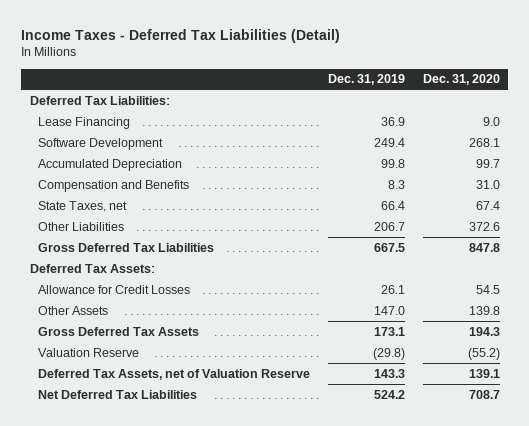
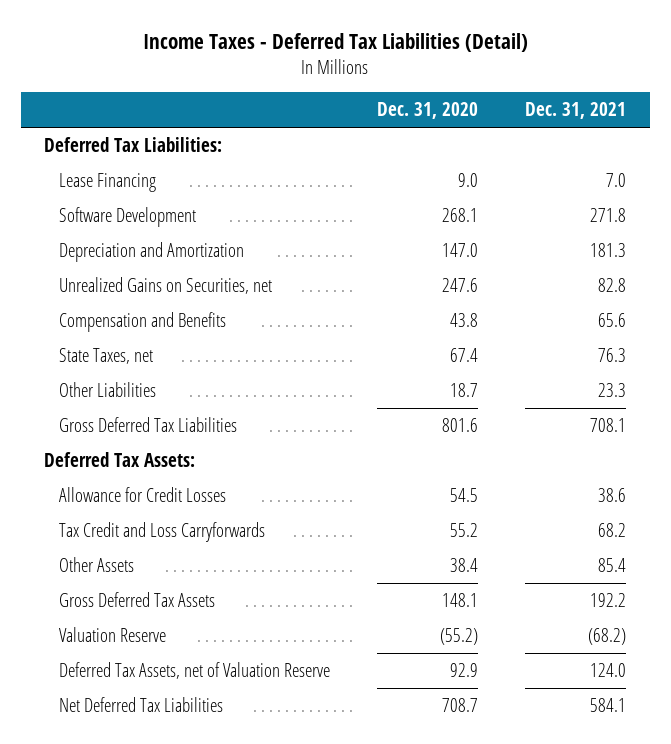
- | Dec. 31, 2019 | Dec. 31, 2020
+ | Dec. 31, 2020 | Dec. 31, 2021
- Accumulated Depreciation | 99.8 | 99.7
- Compensation and Benefits | 8.3 | 31.0
+ Depreciation and Amortization | 147.0 | 181.3
+ Unrealized Gains on Securities, net | 247.6 | 82.8
+ Compensation and Benefits | 43.8 | 65.6
- Other Liabilities | 206.7 | 372.6
- Gross Deferred Tax Liabilities | 667.5 | 847.8
+ Other Liabilities | 18.7 | 23.3
+ Gross Deferred Tax Liabilities | 801.6 | 708.1
- Other Assets | 147.0 | 139.8
- Gross Deferred Tax Assets | 173.1 | 194.3
+ Tax Credit and Loss Carryforwards | 55.2 | 68.2
+ Other Assets | 38.4 | 85.4
+ Gross Deferred Tax Assets | 148.1 | 192.2
- Deferred Tax Assets, net of Valuation Reserve | 143.3 | 139.1
+ Deferred Tax Assets, net of Valuation Reserve | 92.9 | 124.0

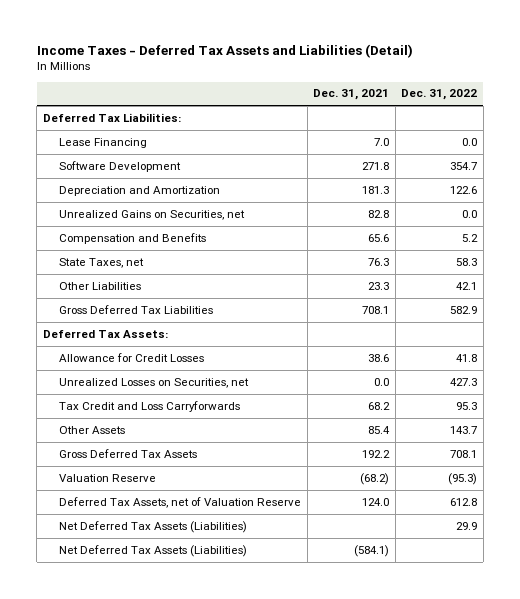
- Income Taxes - Deferred Tax Liabilities (Detail)
+ Income Taxes - Deferred Tax Assets and Liabilities (Detail)
- | Dec. 31, 2020 | Dec. 31, 2021
+ | Dec. 31, 2021 | Dec. 31, 2022
+ Unrealized Losses on Securities, net | 0.0 | 427.3
- Net Deferred Tax Liabilities | 708.7 | 584.1
+ Net Deferred Tax Assets (Liabilities) | | 29.9
+ Net Deferred Tax Assets (Liabilities) | (584.1) |

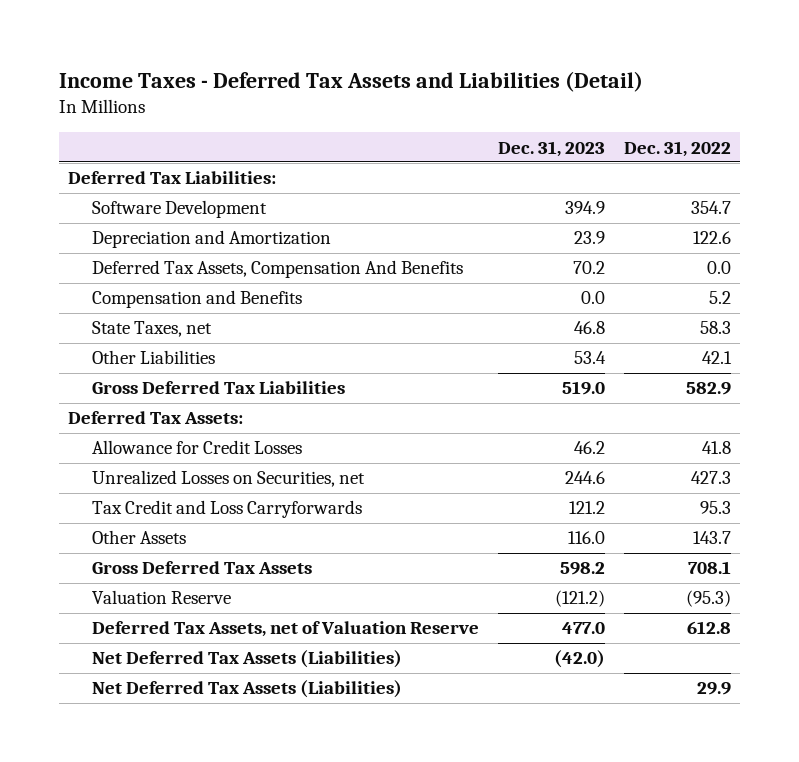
- | Dec. 31, 2021 | Dec. 31, 2022
+ | Dec. 31, 2023 | Dec. 31, 2022
- Lease Financing | 7.0 | 0.0
- Unrealized Gains on Securities, net | 82.8 | 0.0
+ Deferred Tax Assets, Compensation And Benefits | 70.2 | 0.0
moved down: Net Deferred Tax Assets (Liabilities) | | 29.9

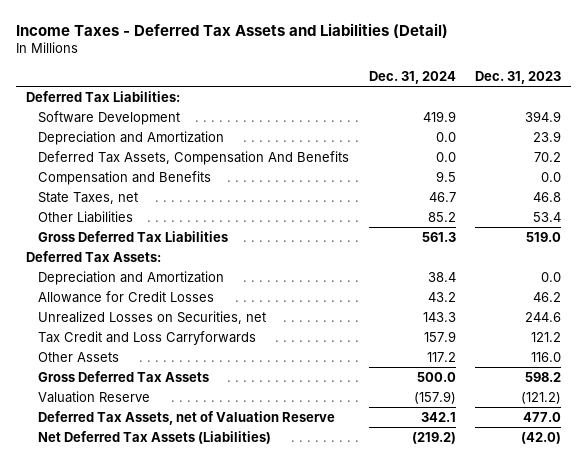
- | Dec. 31, 2023 | Dec. 31, 2022
+ | Dec. 31, 2024 | Dec. 31, 2023
+ Depreciation and Amortization | 38.4 | 0.0
- Net Deferred Tax Assets (Liabilities) | | 29.9

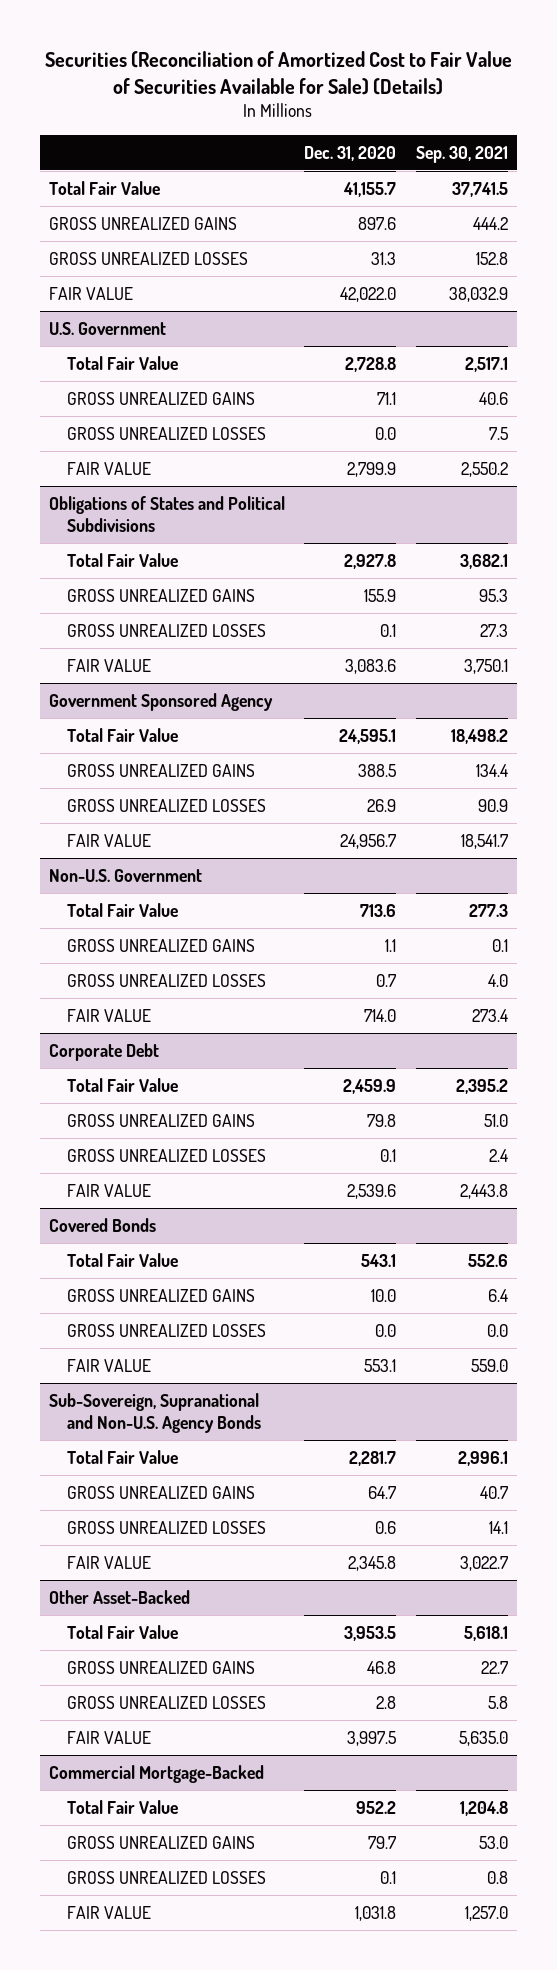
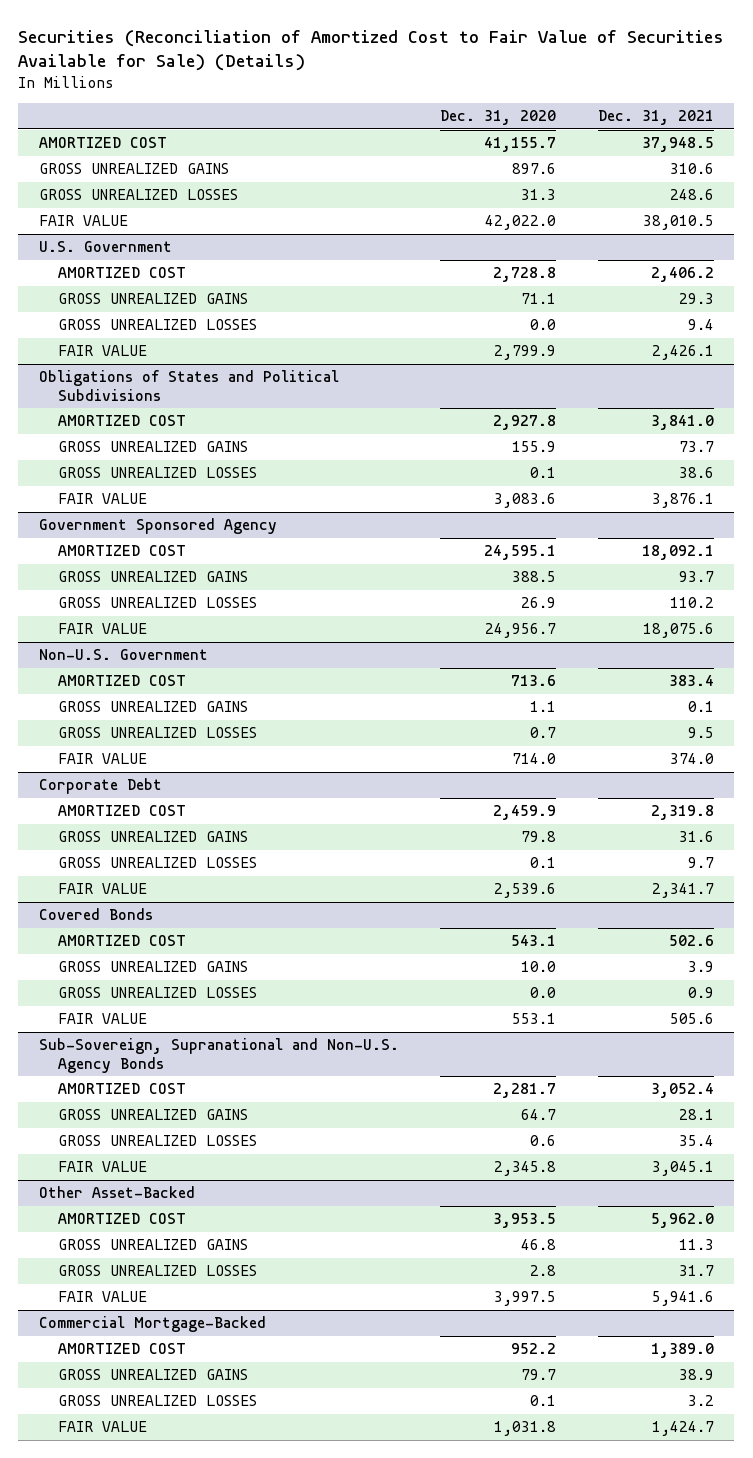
- | Dec. 31, 2020 | Sep. 30, 2021
+ | Dec. 31, 2020 | Dec. 31, 2021
- Total Fair Value | 41,155.7 | 37,741.5
+ AMORTIZED COST | 41,155.7 | 37,948.5
@ U.S. Government
- Total Fair Value | 2,728.8 | 2,517.1
+ AMORTIZED COST | 2,728.8 | 2,406.2
@ Obligations of States and Political Subdivisions
- Total Fair Value | 2,927.8 | 3,682.1
+ AMORTIZED COST | 2,927.8 | 3,841.0
@ Government Sponsored Agency
- Total Fair Value | 24,595.1 | 18,498.2
+ AMORTIZED COST | 24,595.1 | 18,092.1
@ Non-U.S. Government
- Total Fair Value | 713.6 | 277.3
+ AMORTIZED COST | 713.6 | 383.4
@ Corporate Debt
- Total Fair Value | 2,459.9 | 2,395.2
+ AMORTIZED COST | 2,459.9 | 2,319.8
@ Covered Bonds
- Total Fair Value | 543.1 | 552.6
+ AMORTIZED COST | 543.1 | 502.6
@ Sub-Sovereign, Supranational and Non-U.S. Agency Bonds
- Total Fair Value | 2,281.7 | 2,996.1
+ AMORTIZED COST | 2,281.7 | 3,052.4
@ Other Asset-Backed
- Total Fair Value | 3,953.5 | 5,618.1
+ AMORTIZED COST | 3,953.5 | 5,962.0
@ Commercial Mortgage-Backed
- Total Fair Value | 952.2 | 1,204.8
+ AMORTIZED COST | 952.2 | 1,389.0

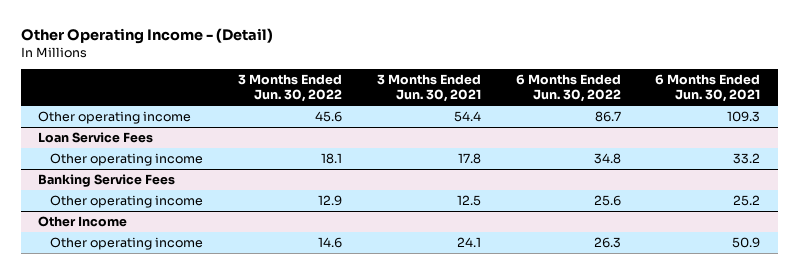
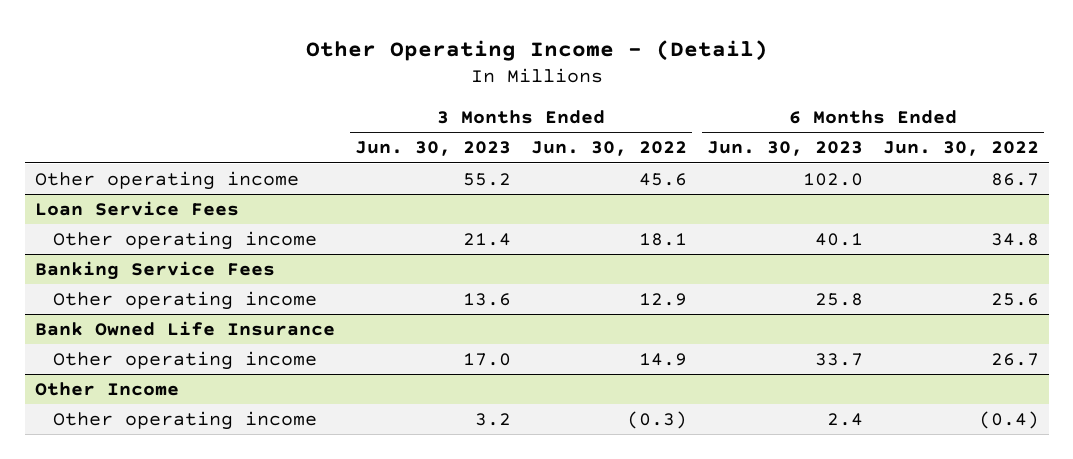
- | 3 Months Ended Jun. 30, 2022 | 3 Months Ended Jun. 30, 2021 | 6 Months Ended Jun. 30, 2022 | 6 Months Ended Jun. 30, 2021
+ | 3 Months Ended Jun. 30, 2023 | 3 Months Ended Jun. 30, 2022 | 6 Months Ended Jun. 30, 2023 | 6 Months Ended Jun. 30, 2022
+ Bank Owned Life Insurance
+ Other operating income | 17.0 | 14.9 | 33.7 | 26.7
@ Other Income
- Other operating income | 14.6 | 24.1 | 26.3 | 50.9
+ Other operating income | 3.2 | (0.3) | 2.4 | (0.4)

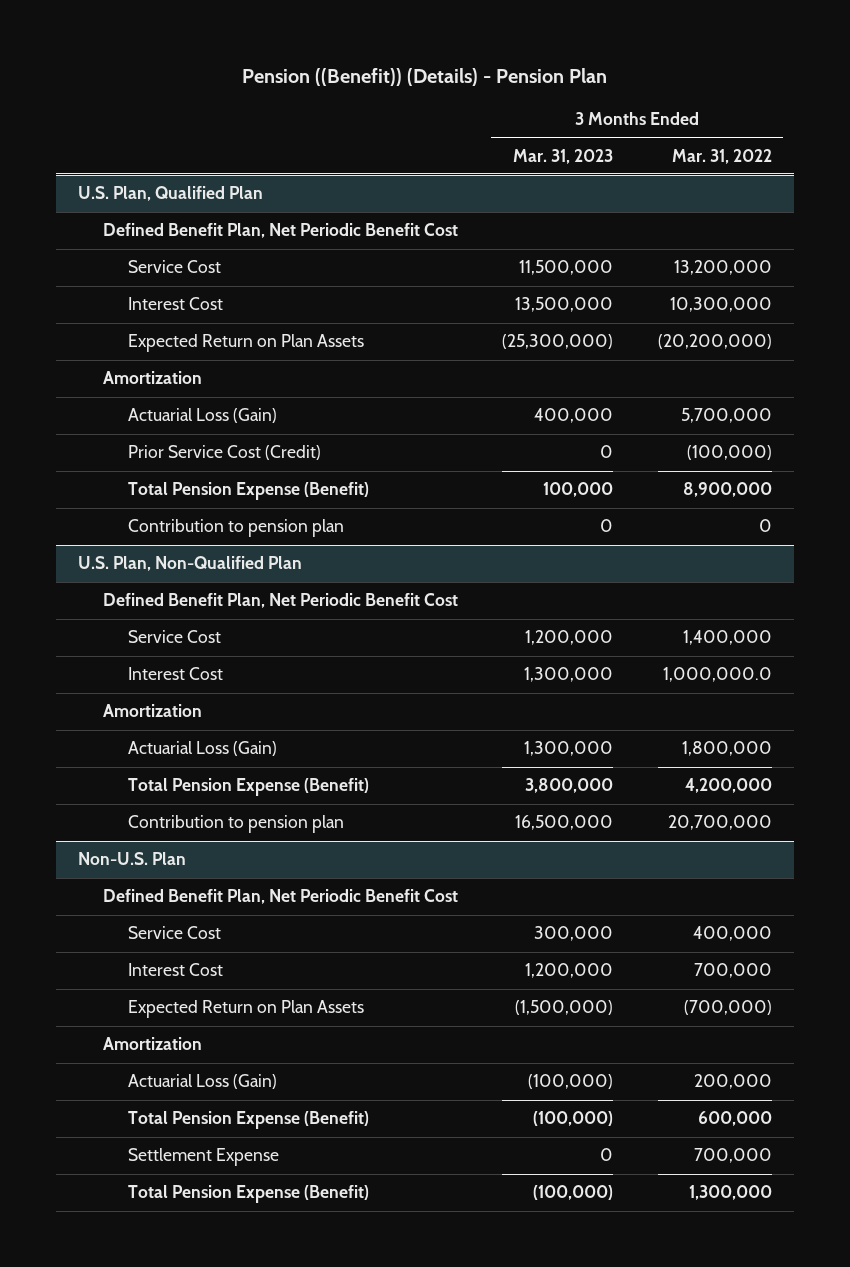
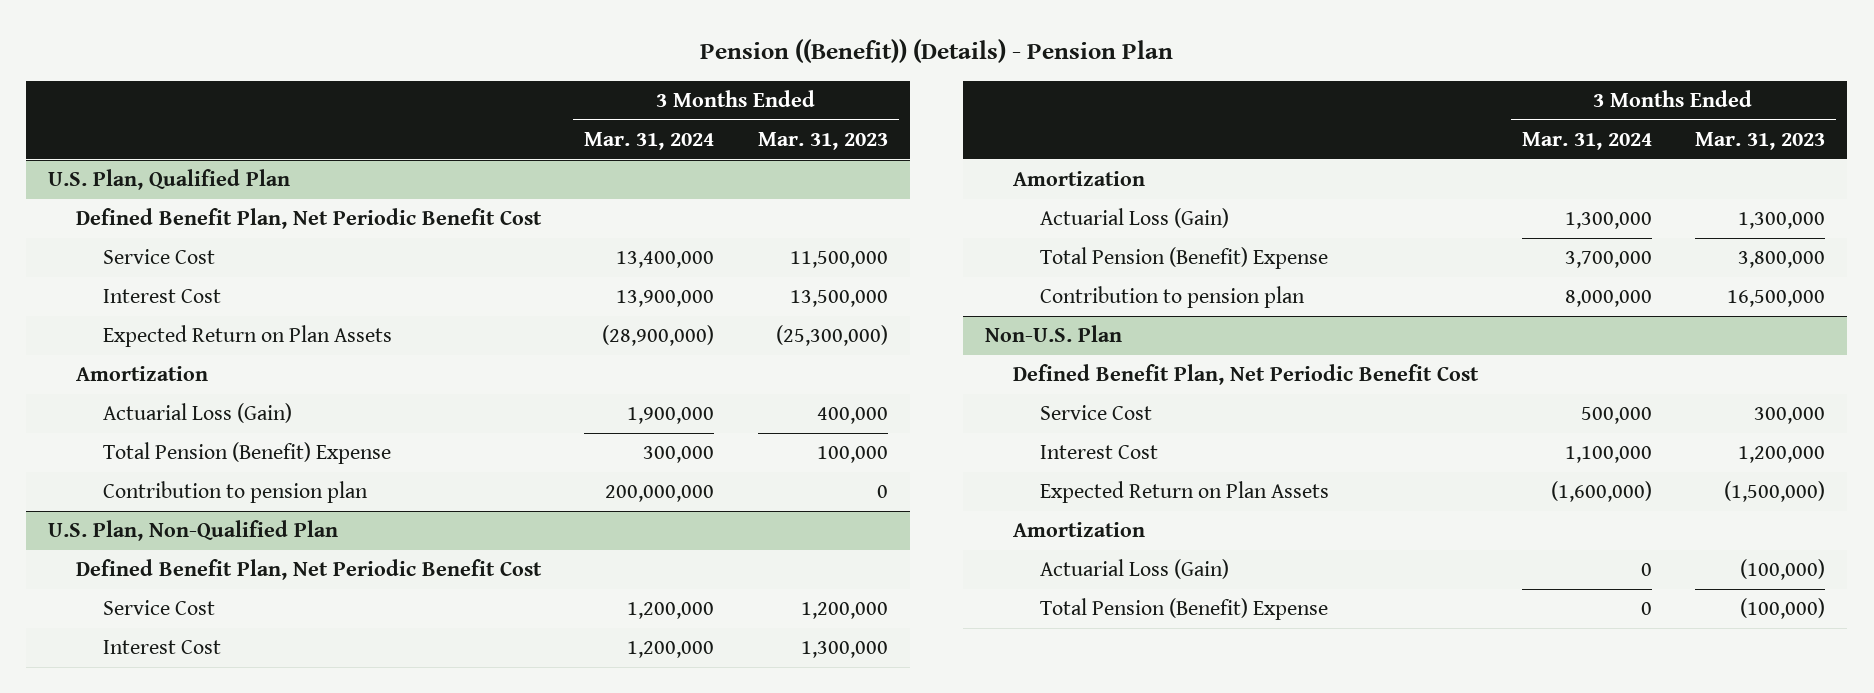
- | 3 Months Ended Mar. 31, 2023 | 3 Months Ended Mar. 31, 2022
+ | 3 Months Ended Mar. 31, 2024 | 3 Months Ended Mar. 31, 2023
@ U.S. Plan, Qualified Plan
- Prior Service Cost (Credit) | 0 | (100,000)
- Total Pension Expense (Benefit) | 100,000 | 8,900,000
+ Total Pension (Benefit) Expense | 300,000 | 100,000
@ U.S. Plan, Non-Qualified Plan
- Total Pension Expense (Benefit) | 3,800,000 | 4,200,000
+ Total Pension (Benefit) Expense | 3,700,000 | 3,800,000
@ Non-U.S. Plan
- Total Pension Expense (Benefit) | (100,000) | 600,000
- Settlement Expense | 0 | 700,000
- Total Pension Expense (Benefit) | (100,000) | 1,300,000
+ Total Pension (Benefit) Expense | 0 | (100,000)

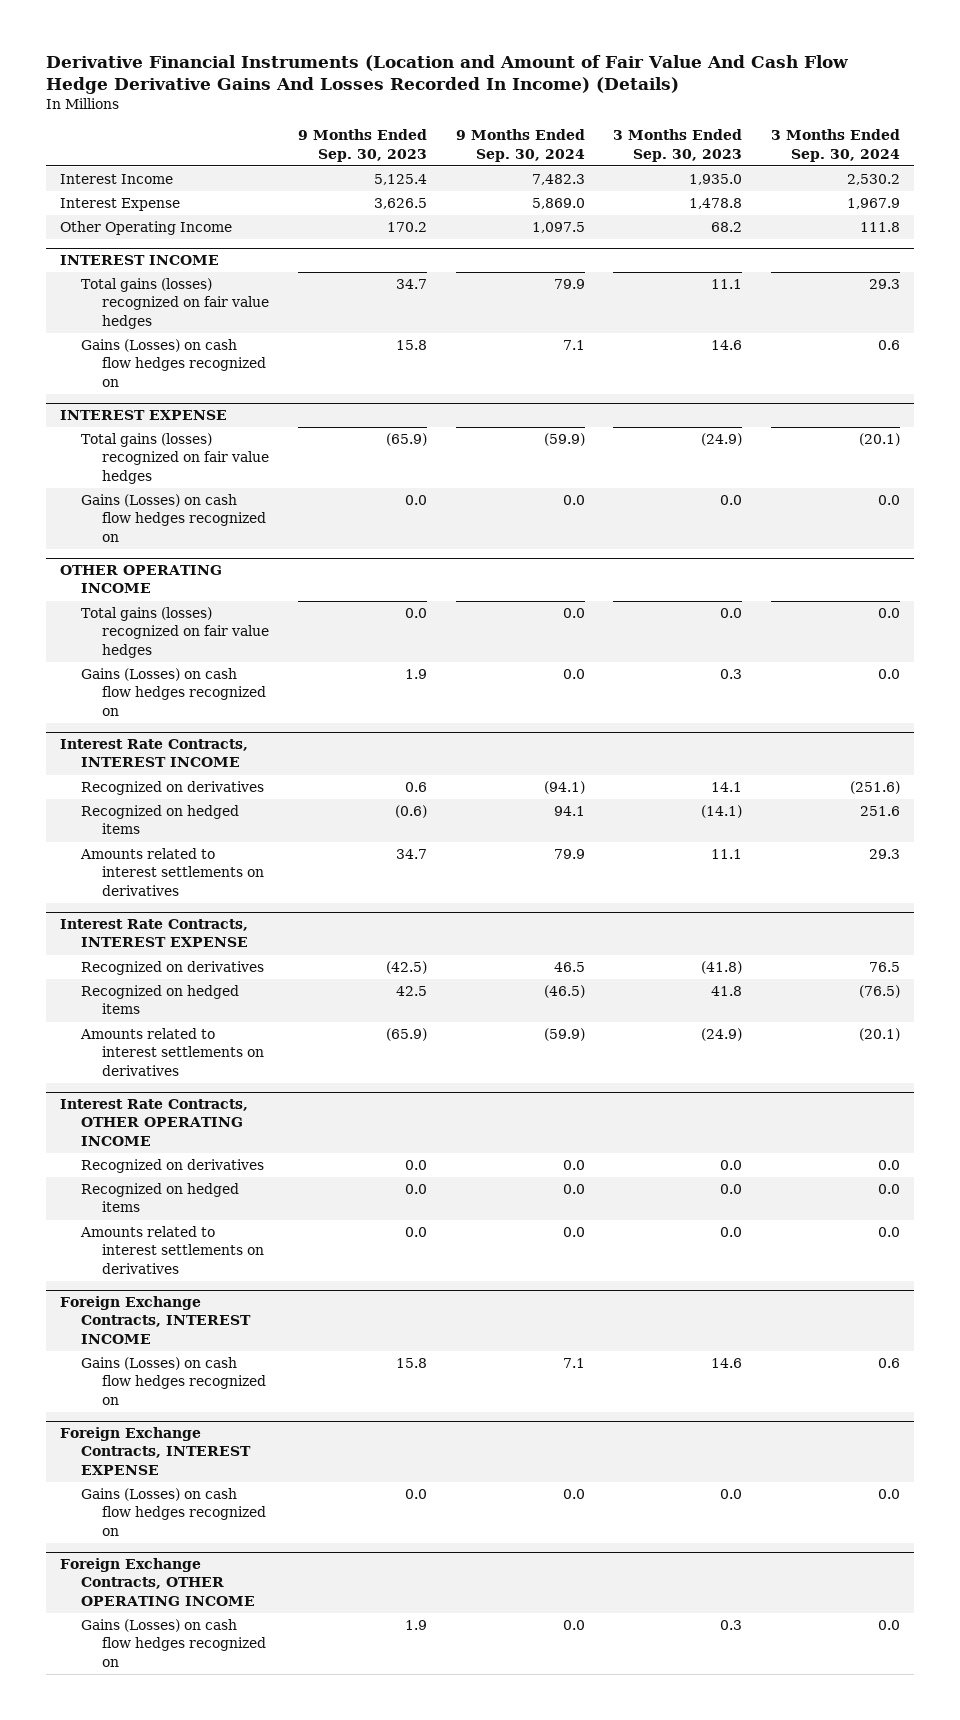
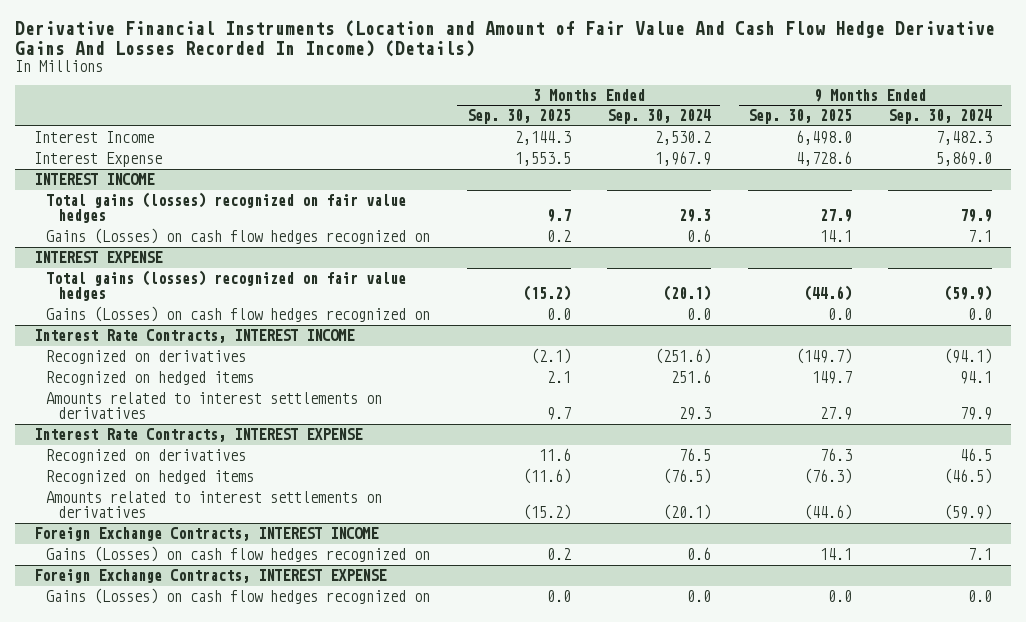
- | 9 Months Ended Sep. 30, 2023 | 9 Months Ended Sep. 30, 2024 | 3 Months Ended Sep. 30, 2023 | 3 Months Ended Sep. 30, 2024
+ | 3 Months Ended Sep. 30, 2025 | 3 Months Ended Sep. 30, 2024 | 9 Months Ended Sep. 30, 2025 | 9 Months Ended Sep. 30, 2024
- Other Operating Income | 170.2 | 1,097.5 | 68.2 | 111.8
- OTHER OPERATING INCOME
- Total gains (losses) recognized on fair value hedges | 0.0 | 0.0 | 0.0 | 0.0
- Gains (Losses) on cash flow hedges recognized on | 1.9 | 0.0 | 0.3 | 0.0
- Interest Rate Contracts, OTHER OPERATING INCOME
- Recognized on derivatives | 0.0 | 0.0 | 0.0 | 0.0
- Recognized on hedged items | 0.0 | 0.0 | 0.0 | 0.0
- Amounts related to interest settlements on derivatives | 0.0 | 0.0 | 0.0 | 0.0
- Foreign Exchange Contracts, OTHER OPERATING INCOME
- Gains (Losses) on cash flow hedges recognized on | 1.9 | 0.0 | 0.3 | 0.0

